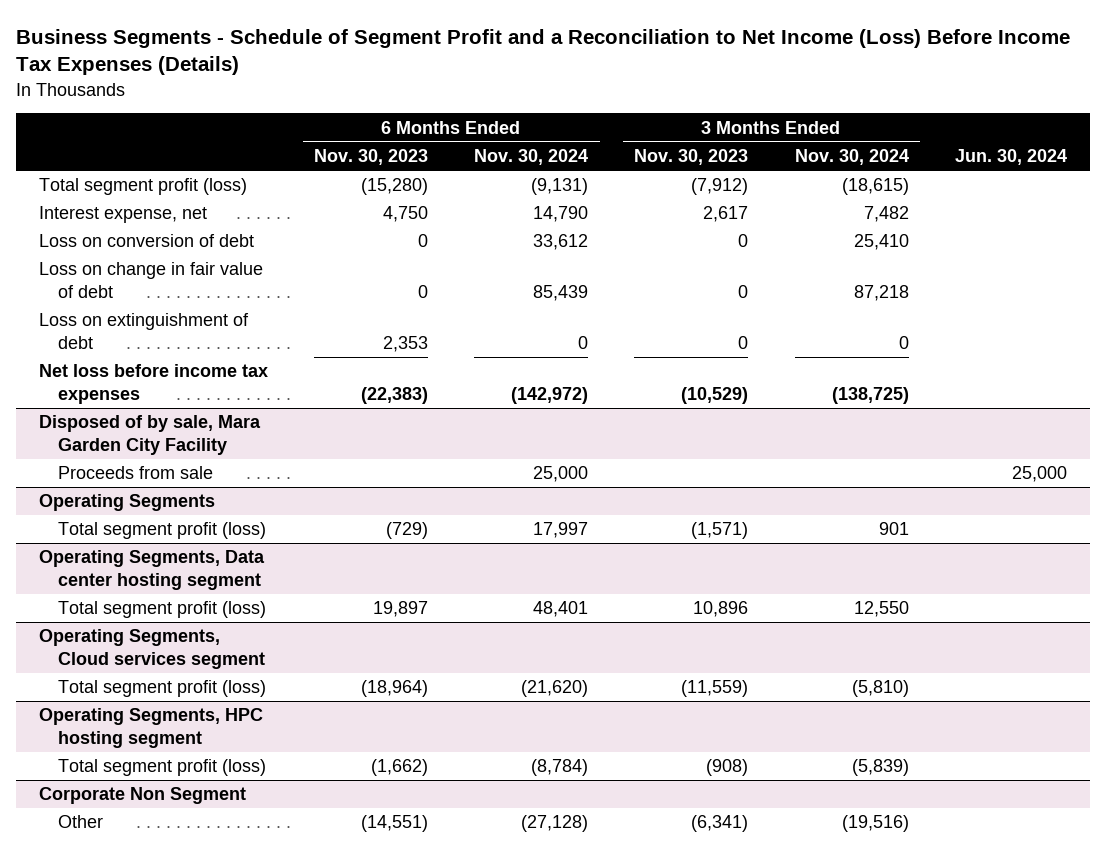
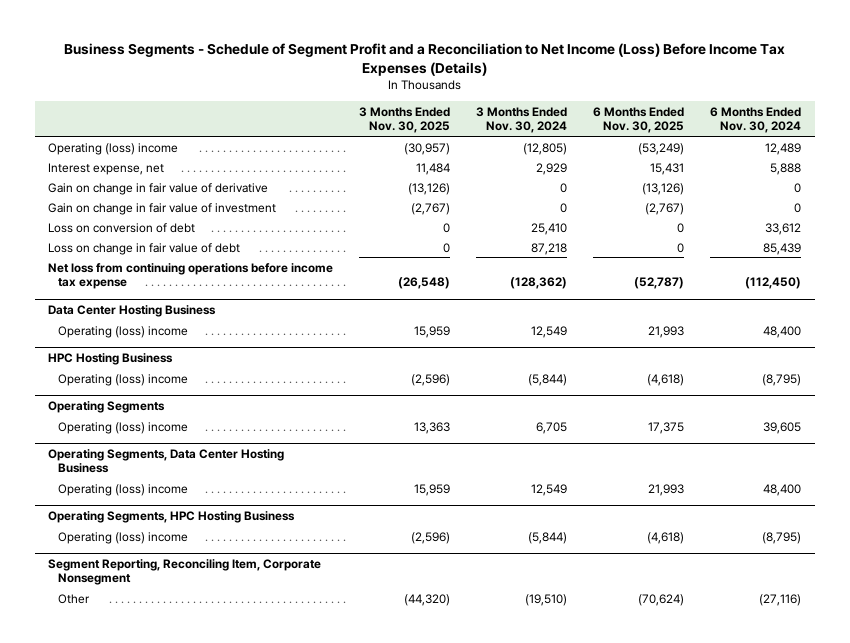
- | 6 Months Ended Nov. 30, 2023 | 6 Months Ended Nov. 30, 2024 | 3 Months Ended Nov. 30, 2023 | 3 Months Ended Nov. 30, 2024 | Jun. 30, 2024
+ | 3 Months Ended Nov. 30, 2025 | 3 Months Ended Nov. 30, 2024 | 6 Months Ended Nov. 30, 2025 | 6 Months Ended Nov. 30, 2024
- Total segment profit (loss) | (15,280) | (9,131) | (7,912) | (18,615) |
- Interest expense, net | 4,750 | 14,790 | 2,617 | 7,482 |
+ Operating (loss) income | (30,957) | (12,805) | (53,249) | 12,489
+ Interest expense, net | 11,484 | 2,929 | 15,431 | 5,888
+ Gain on change in fair value of derivative | (13,126) | 0 | (13,126) | 0
+ Gain on change in fair value of investment | (2,767) | 0 | (2,767) | 0
- Loss on extinguishment of debt | 2,353 | 0 | 0 | 0 |
- Net loss before income tax expenses | (22,383) | (142,972) | (10,529) | (138,725) |
- Disposed of by sale, Mara Garden City Facility
- Proceeds from sale | | 25,000 | | | 25,000
+ Net loss from continuing operations before income tax expense | (26,548) | (128,362) | (52,787) | (112,450)
+ Data Center Hosting Business
+ Operating (loss) income | 15,959 | 12,549 | 21,993 | 48,400
+ HPC Hosting Business
+ Operating (loss) income | (2,596) | (5,844) | (4,618) | (8,795)
@ Operating Segments
- Total segment profit (loss) | (729) | 17,997 | (1,571) | 901 |
- Operating Segments, Data center hosting segment
- Total segment profit (loss) | 19,897 | 48,401 | 10,896 | 12,550 |
- Operating Segments, Cloud services segment
- Total segment profit (loss) | (18,964) | (21,620) | (11,559) | (5,810) |
- Operating Segments, HPC hosting segment
- Total segment profit (loss) | (1,662) | (8,784) | (908) | (5,839) |
- Corporate Non Segment
- Other | (14,551) | (27,128) | (6,341) | (19,516) |
@ Operating Segments
+ Operating (loss) income | 13,363 | 6,705 | 17,375 | 39,605
+ Operating Segments, Data Center Hosting Business
+ Operating (loss) income | 15,959 | 12,549 | 21,993 | 48,400
+ Operating Segments, HPC Hosting Business
+ Operating (loss) income | (2,596) | (5,844) | (4,618) | (8,795)
+ Segment Reporting, Reconciling Item, Corporate Nonsegment
+ Other | (44,320) | (19,510) | (70,624) | (27,116)

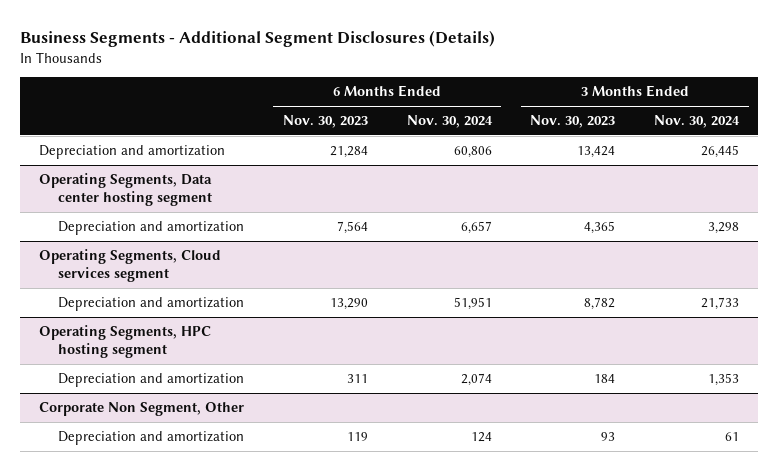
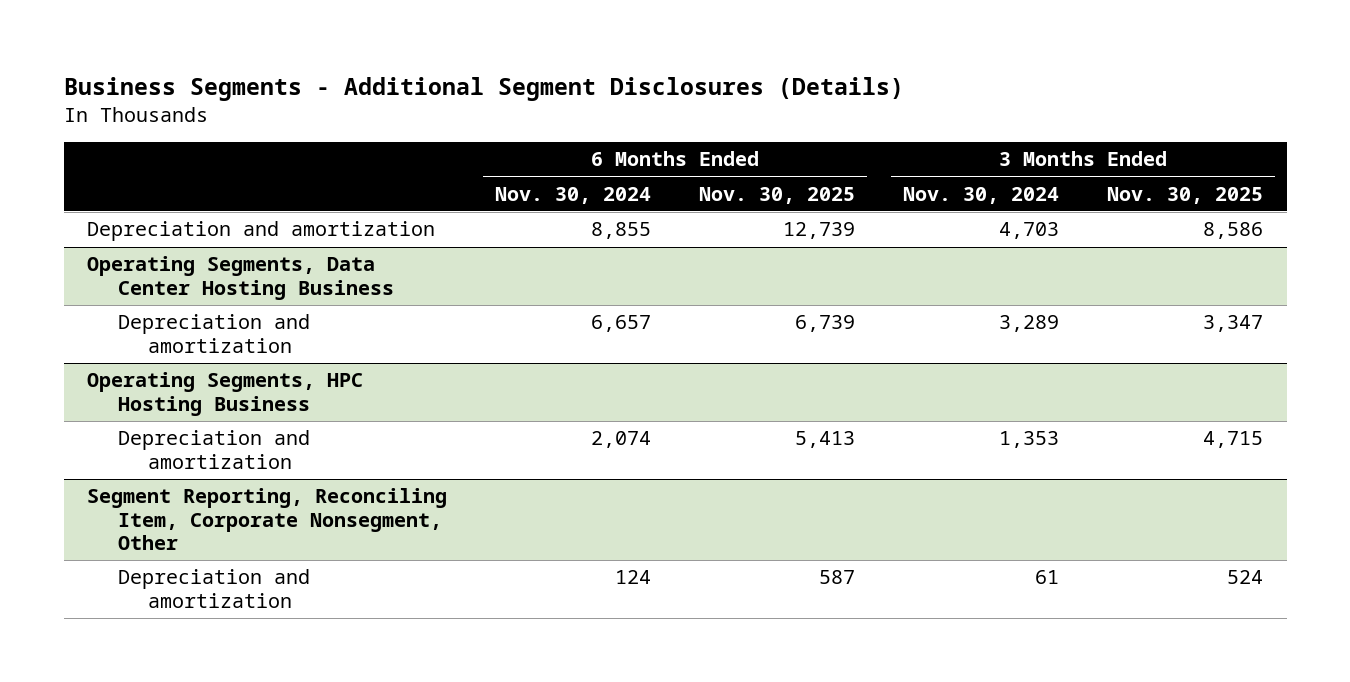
- | 6 Months Ended Nov. 30, 2023 | 6 Months Ended Nov. 30, 2024 | 3 Months Ended Nov. 30, 2023 | 3 Months Ended Nov. 30, 2024
+ | 6 Months Ended Nov. 30, 2024 | 6 Months Ended Nov. 30, 2025 | 3 Months Ended Nov. 30, 2024 | 3 Months Ended Nov. 30, 2025
- Depreciation and amortization | 21,284 | 60,806 | 13,424 | 26,445
- Operating Segments, Data center hosting segment
- Depreciation and amortization | 7,564 | 6,657 | 4,365 | 3,298
- Operating Segments, Cloud services segment
- Depreciation and amortization | 13,290 | 51,951 | 8,782 | 21,733
- Operating Segments, HPC hosting segment
+ Depreciation and amortization | 8,855 | 12,739 | 4,703 | 8,586
+ Operating Segments, Data Center Hosting Business
+ Depreciation and amortization | 6,657 | 6,739 | 3,289 | 3,347
+ Operating Segments, HPC Hosting Business
- Corporate Non Segment, Other
+ Segment Reporting, Reconciling Item, Corporate Nonsegment, Other

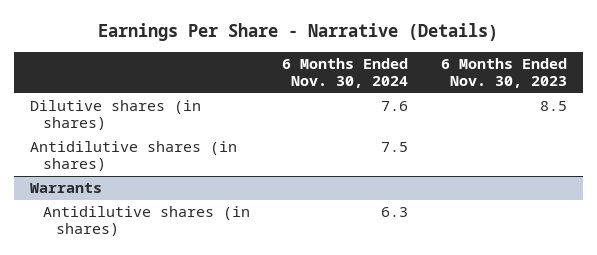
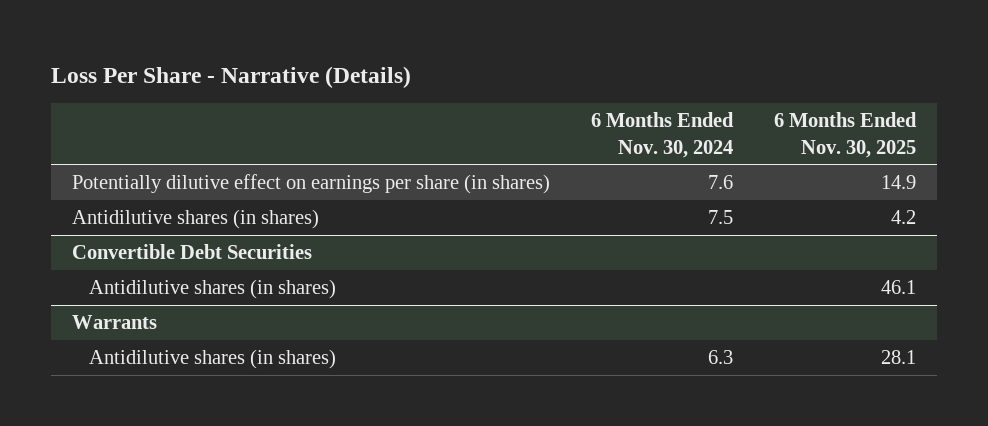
- Earnings Per Share - Narrative (Details)
+ Loss Per Share - Narrative (Details)
- | 6 Months Ended Nov. 30, 2024 | 6 Months Ended Nov. 30, 2023
+ | 6 Months Ended Nov. 30, 2024 | 6 Months Ended Nov. 30, 2025
- Dilutive shares (in shares) | 7.6 | 8.5
+ Potentially dilutive effect on earnings per share (in shares) | 7.6 | 14.9
+ Convertible Debt Securities
+ Antidilutive shares (in shares) | | 46.1

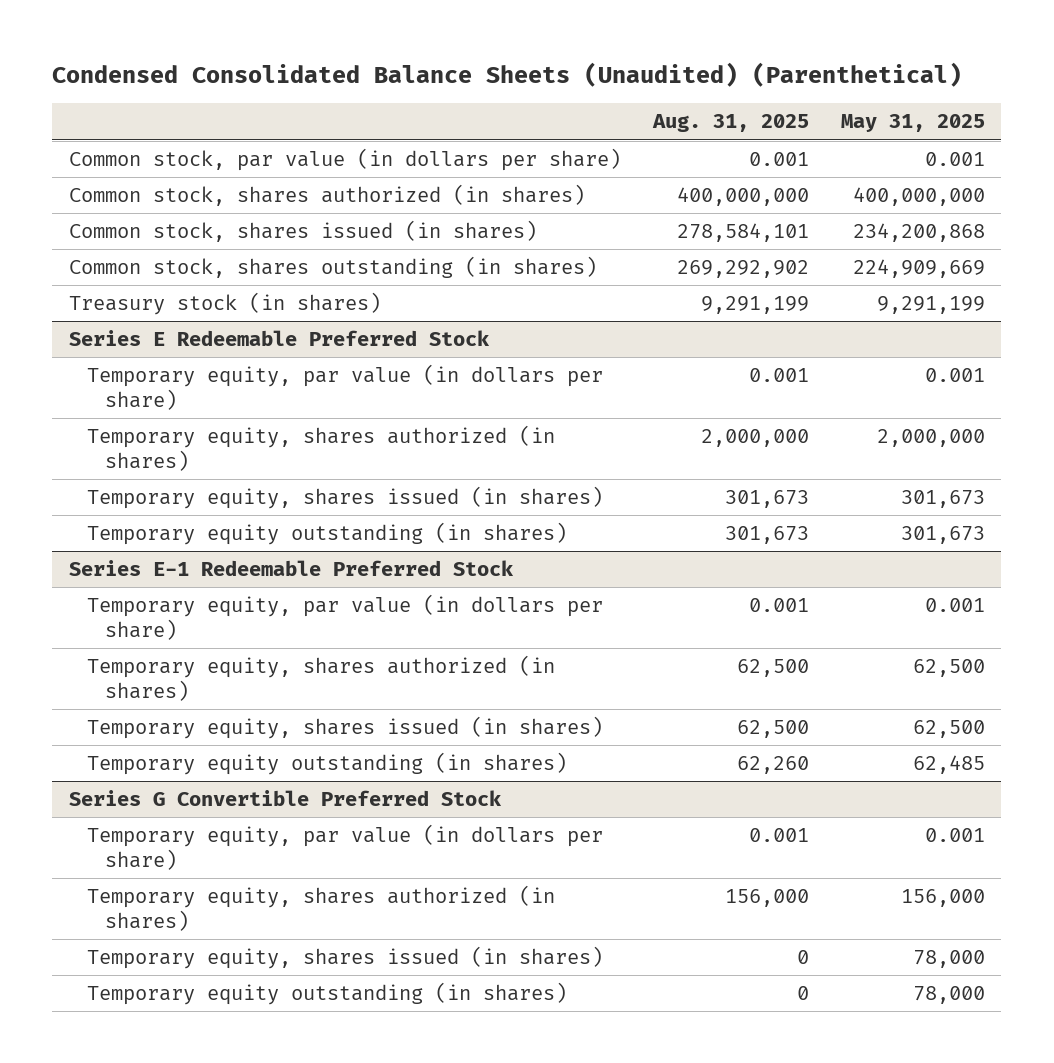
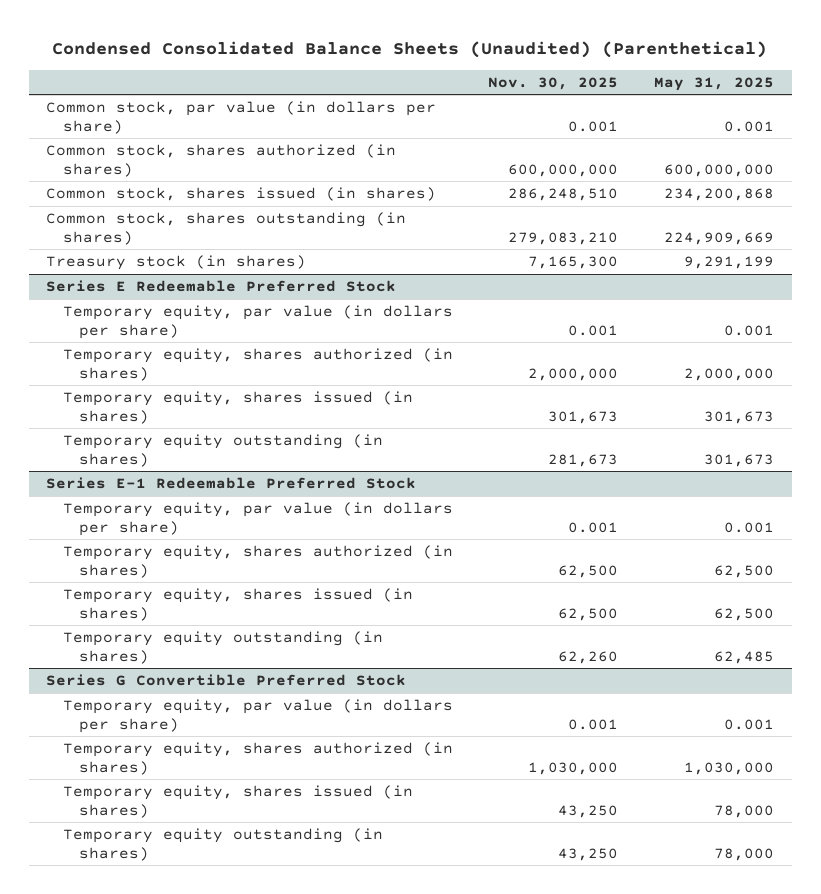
- | Aug. 31, 2025 | May 31, 2025
+ | Nov. 30, 2025 | May 31, 2025
- Common stock, shares authorized (in shares) | 400,000,000 | 400,000,000
+ Common stock, shares authorized (in shares) | 600,000,000 | 600,000,000
@ Series G Convertible Preferred Stock
- Temporary equity, shares authorized (in shares) | 156,000 | 156,000
+ Temporary equity, shares authorized (in shares) | 1,030,000 | 1,030,000

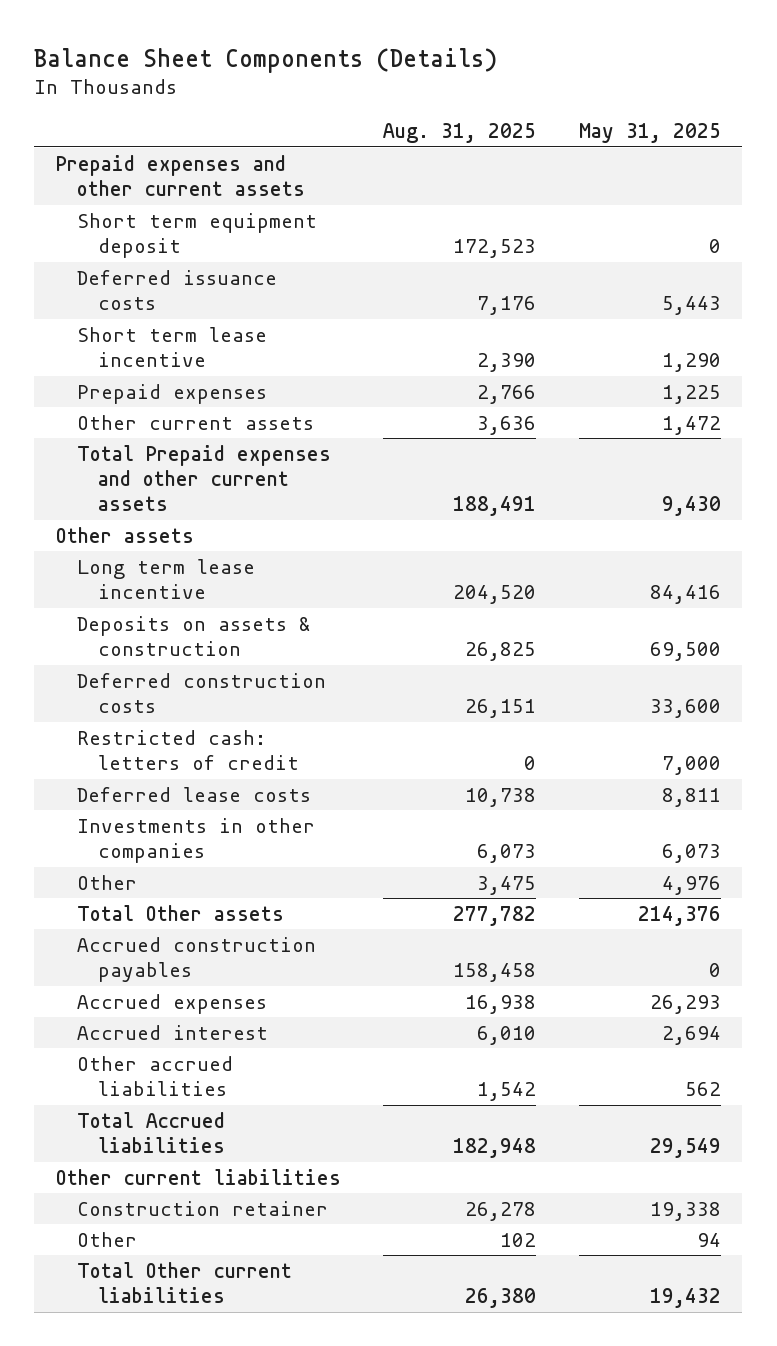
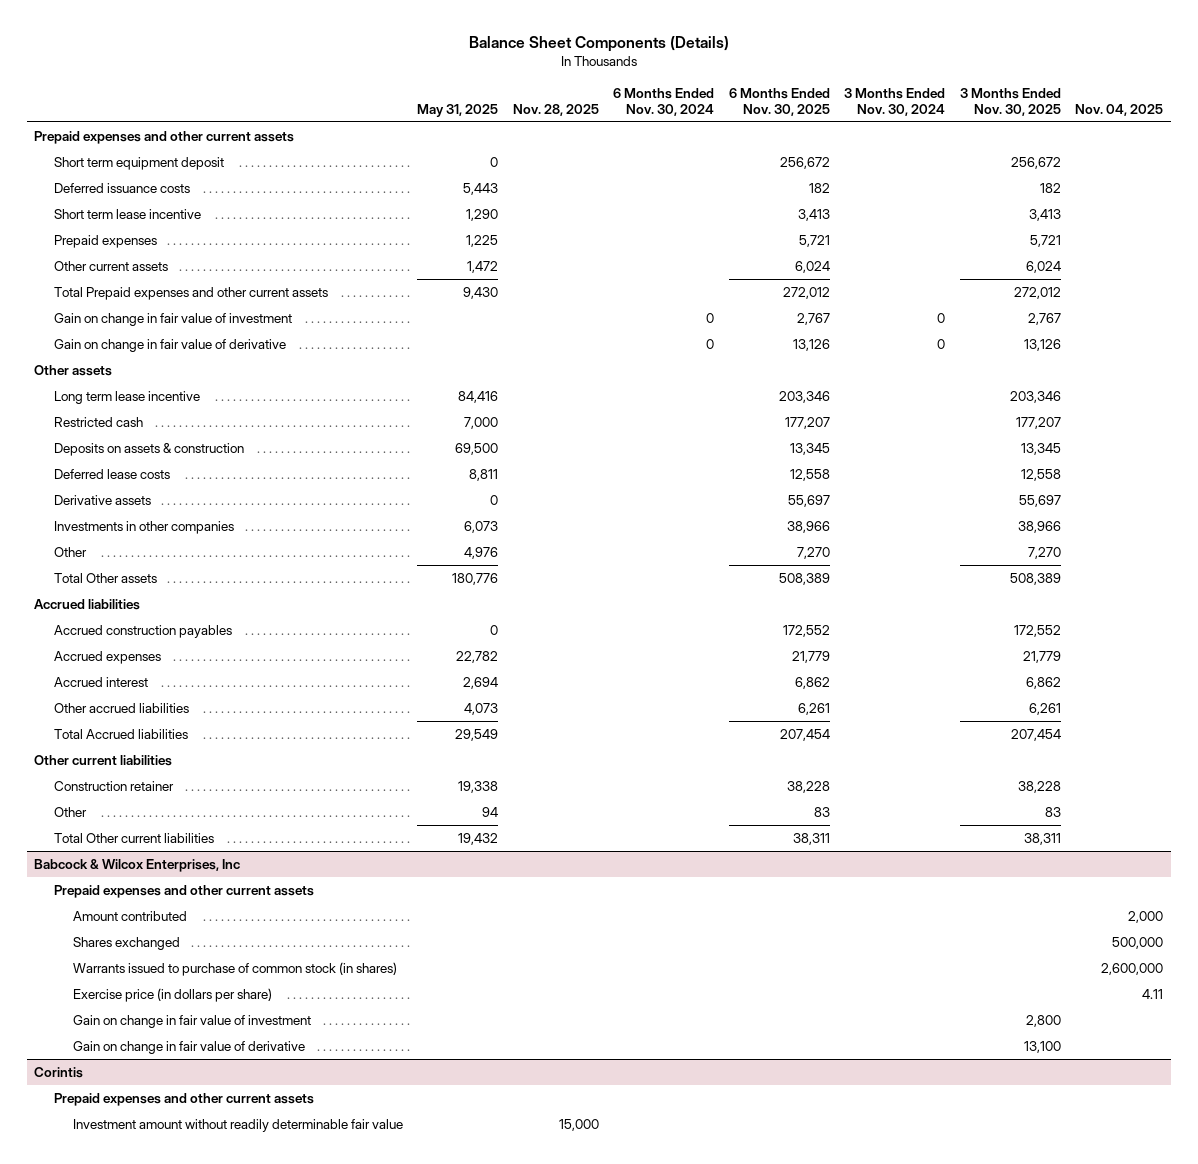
- | Aug. 31, 2025 | May 31, 2025
+ | May 31, 2025 | Nov. 28, 2025 | 6 Months Ended Nov. 30, 2024 | 6 Months Ended Nov. 30, 2025 | 3 Months Ended Nov. 30, 2024 | 3 Months Ended Nov. 30, 2025 | Nov. 04, 2025
+ Gain on change in fair value of investment | | | 0 | 2,767 | 0 | 2,767 |
+ Gain on change in fair value of derivative | | | 0 | 13,126 | 0 | 13,126 |
+ Restricted cash | 7,000 | | | 177,207 | | 177,207 |
- Deferred construction costs | 26,151 | 33,600
- Restricted cash: letters of credit | 0 | 7,000
+ Derivative assets | 0 | | | 55,697 | | 55,697 |
- Total Other assets | 277,782 | 214,376
+ Total Other assets | 180,776 | | | 508,389 | | 508,389 |
+ Accrued liabilities
- Accrued expenses | 16,938 | 26,293
+ Accrued expenses | 22,782 | | | 21,779 | | 21,779 |
- Other accrued liabilities | 1,542 | 562
+ Other accrued liabilities | 4,073 | | | 6,261 | | 6,261 |
+ Babcock & Wilcox Enterprises, Inc
+ Prepaid expenses and other current assets
+ Amount contributed | | | | | | | 2,000
+ Shares exchanged | | | | | | | 500,000
+ Warrants issued to purchase of common stock (in shares) | | | | | | | 2,600,000
+ Exercise price (in dollars per share) | | | | | | | 4.11
+ Gain on change in fair value of investment | | | | | | 2,800 |
+ Gain on change in fair value of derivative | | | | | | 13,100 |
+ Corintis
+ Prepaid expenses and other current assets
+ Investment amount without readily determinable fair value | | 15,000 | | | | |

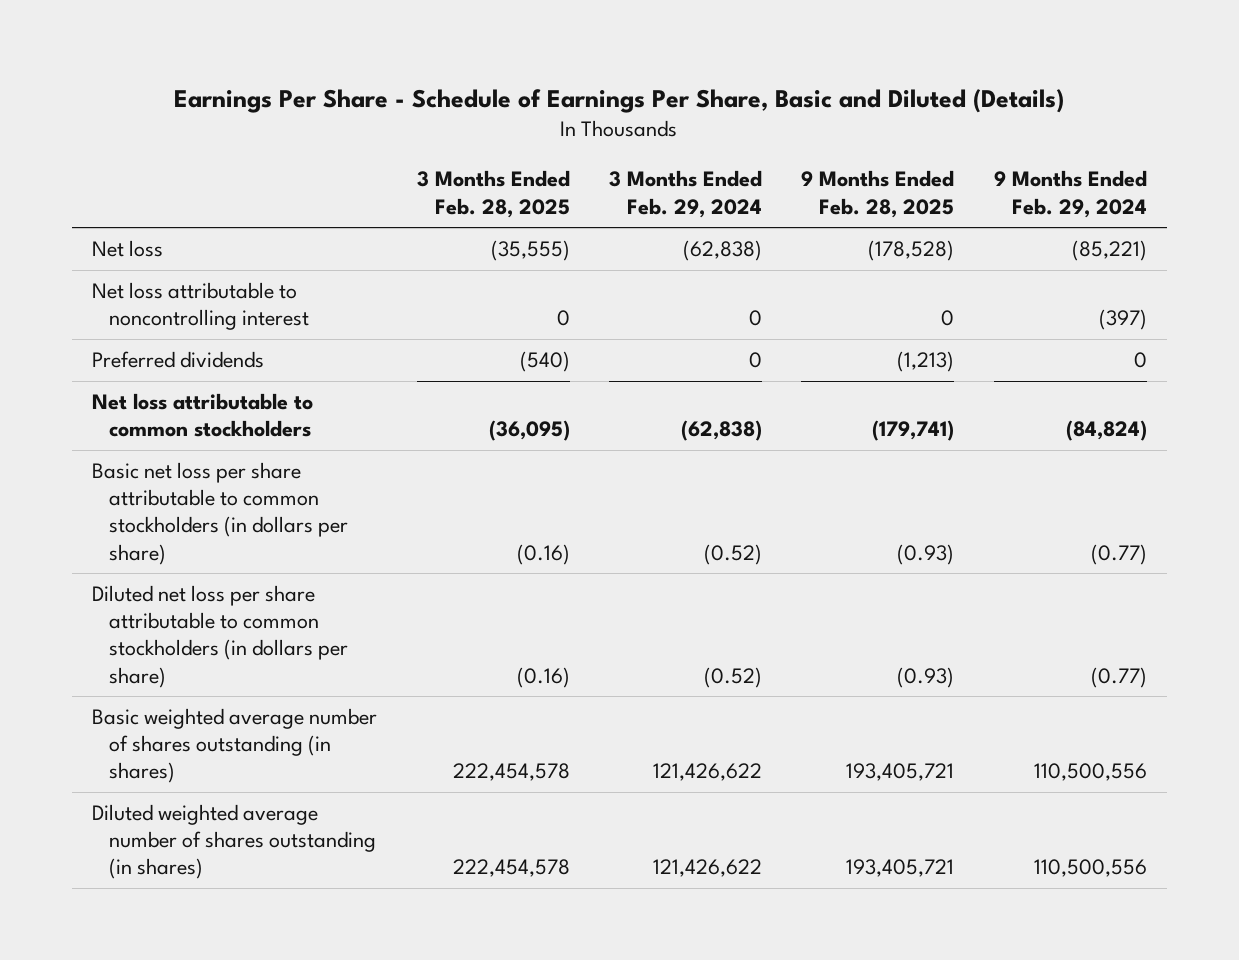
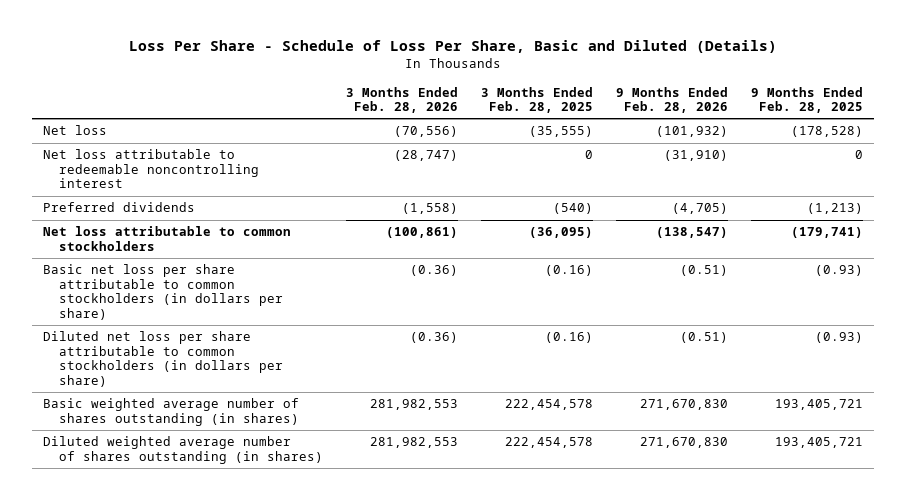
- Earnings Per Share - Schedule of Earnings Per Share, Basic and Diluted (Details)
+ Loss Per Share - Schedule of Loss Per Share, Basic and Diluted (Details)
- | 3 Months Ended Feb. 28, 2025 | 3 Months Ended Feb. 29, 2024 | 9 Months Ended Feb. 28, 2025 | 9 Months Ended Feb. 29, 2024
+ | 3 Months Ended Feb. 28, 2026 | 3 Months Ended Feb. 28, 2025 | 9 Months Ended Feb. 28, 2026 | 9 Months Ended Feb. 28, 2025
- Net loss attributable to noncontrolling interest | 0 | 0 | 0 | (397)
+ Net loss attributable to redeemable noncontrolling interest | (28,747) | 0 | (31,910) | 0

